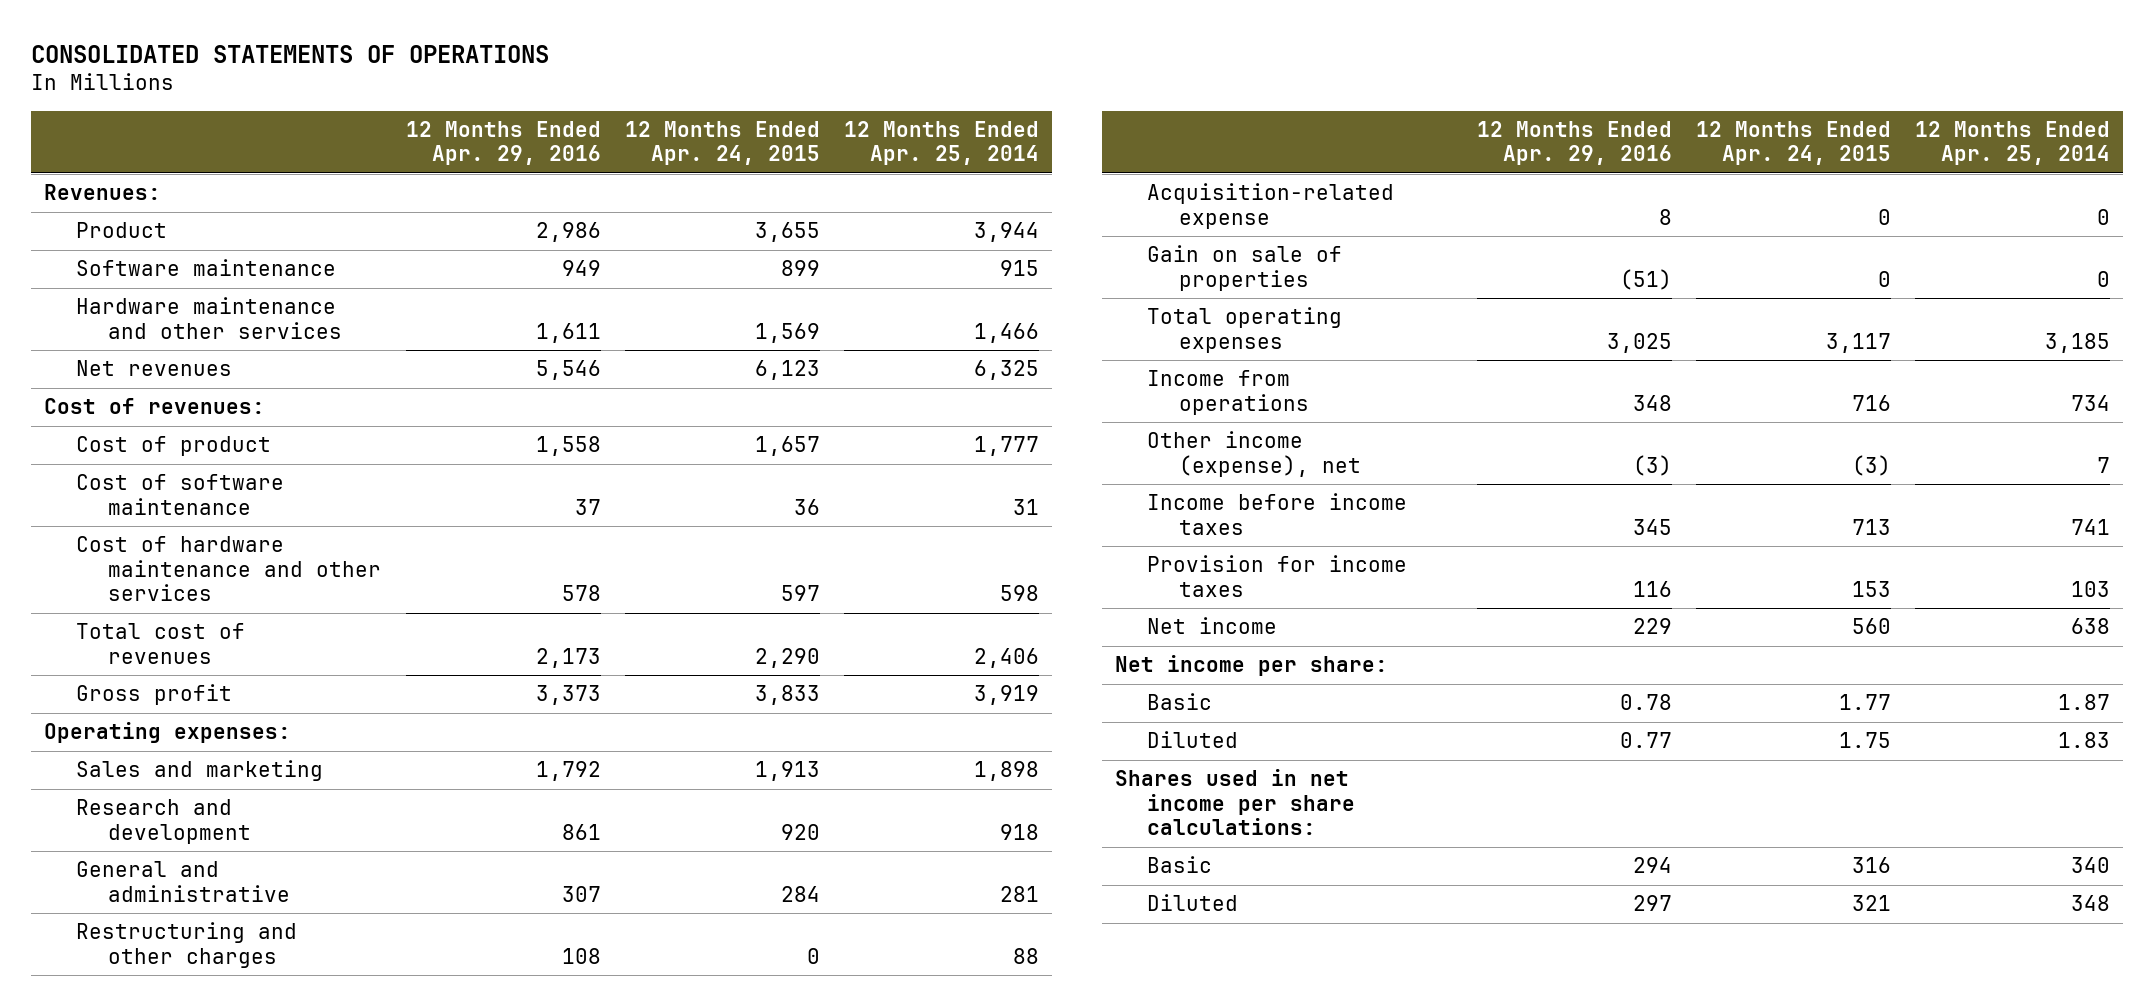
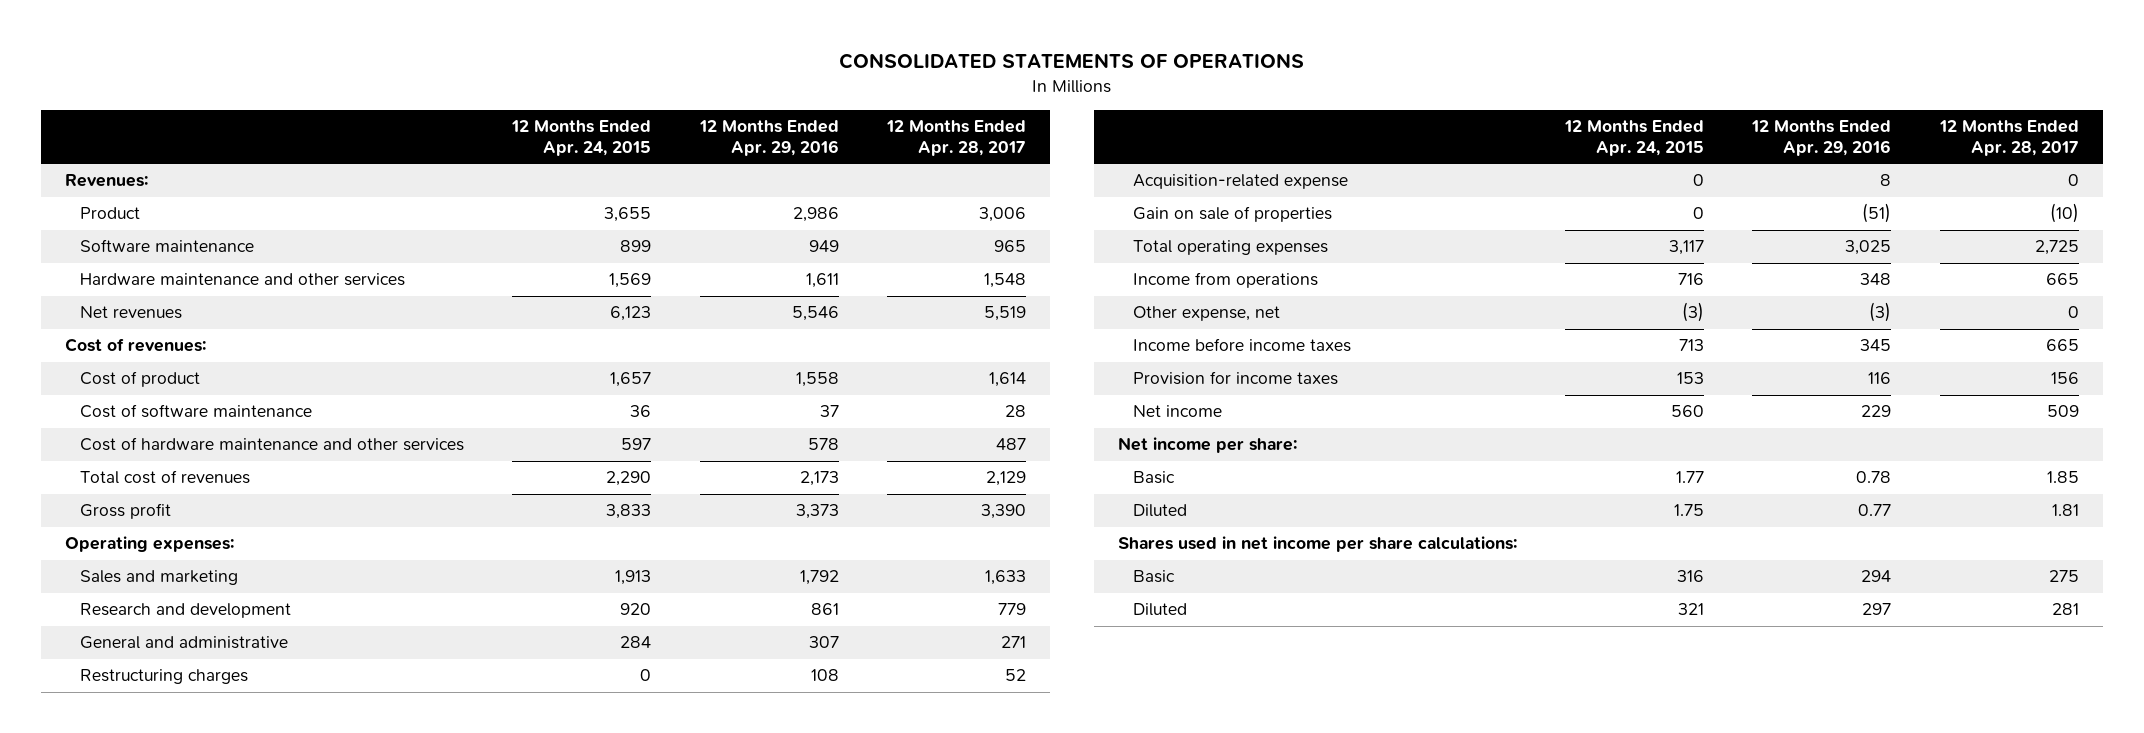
- | 12 Months Ended Apr. 29, 2016 | 12 Months Ended Apr. 24, 2015 | 12 Months Ended Apr. 25, 2014
+ | 12 Months Ended Apr. 24, 2015 | 12 Months Ended Apr. 29, 2016 | 12 Months Ended Apr. 28, 2017
- Restructuring and other charges | 108 | 0 | 88
+ Restructuring charges | 0 | 108 | 52
- Other income (expense), net | (3) | (3) | 7
+ Other expense, net | (3) | (3) | 0

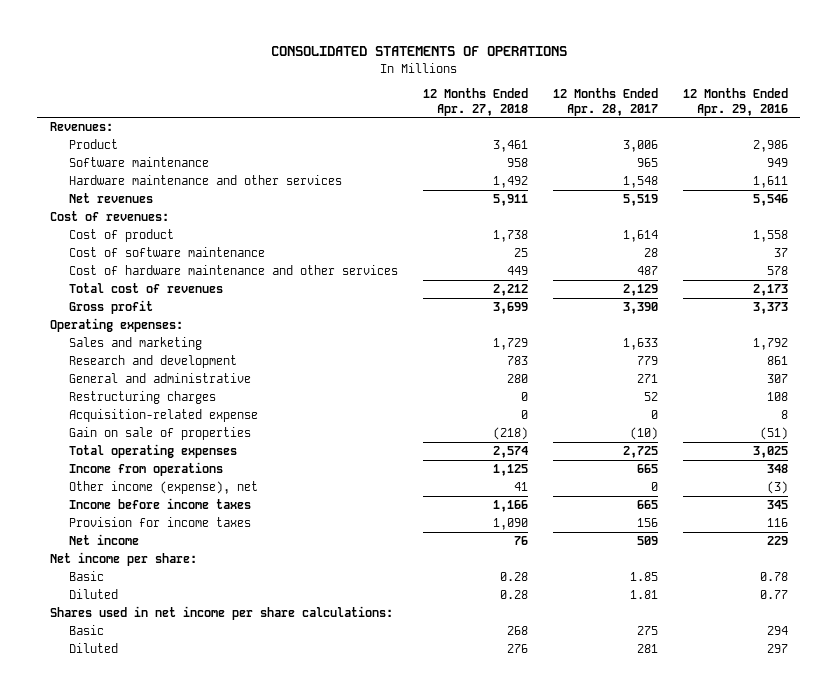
- | 12 Months Ended Apr. 24, 2015 | 12 Months Ended Apr. 29, 2016 | 12 Months Ended Apr. 28, 2017
+ | 12 Months Ended Apr. 27, 2018 | 12 Months Ended Apr. 28, 2017 | 12 Months Ended Apr. 29, 2016
- Other expense, net | (3) | (3) | 0
+ Other income (expense), net | 41 | 0 | (3)

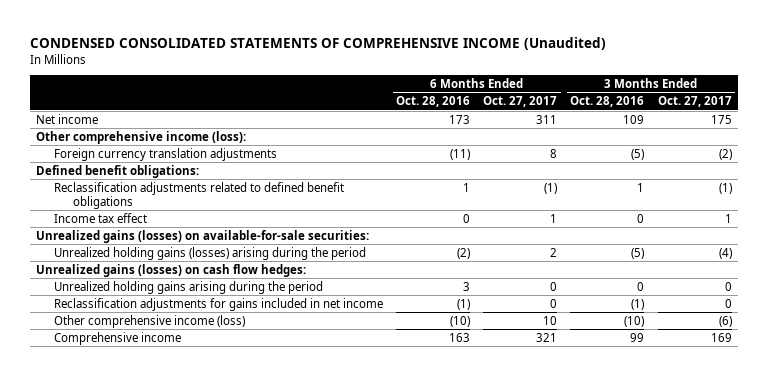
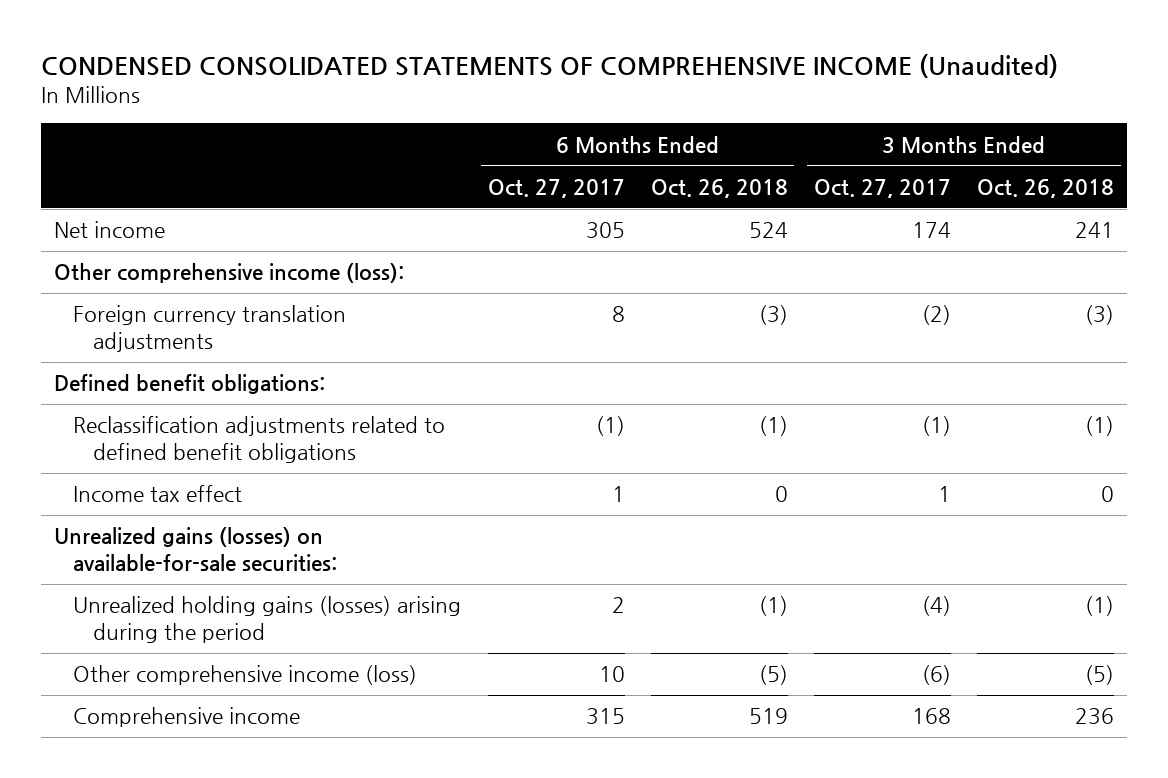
- | 6 Months Ended Oct. 28, 2016 | 6 Months Ended Oct. 27, 2017 | 3 Months Ended Oct. 28, 2016 | 3 Months Ended Oct. 27, 2017
+ | 6 Months Ended Oct. 27, 2017 | 6 Months Ended Oct. 26, 2018 | 3 Months Ended Oct. 27, 2017 | 3 Months Ended Oct. 26, 2018
- Net income | 173 | 311 | 109 | 175
+ Net income | 305 | 524 | 174 | 241
- Unrealized gains (losses) on cash flow hedges:
- Unrealized holding gains arising during the period | 3 | 0 | 0 | 0
- Reclassification adjustments for gains included in net income | (1) | 0 | (1) | 0
- Comprehensive income | 163 | 321 | 99 | 169
+ Comprehensive income | 315 | 519 | 168 | 236

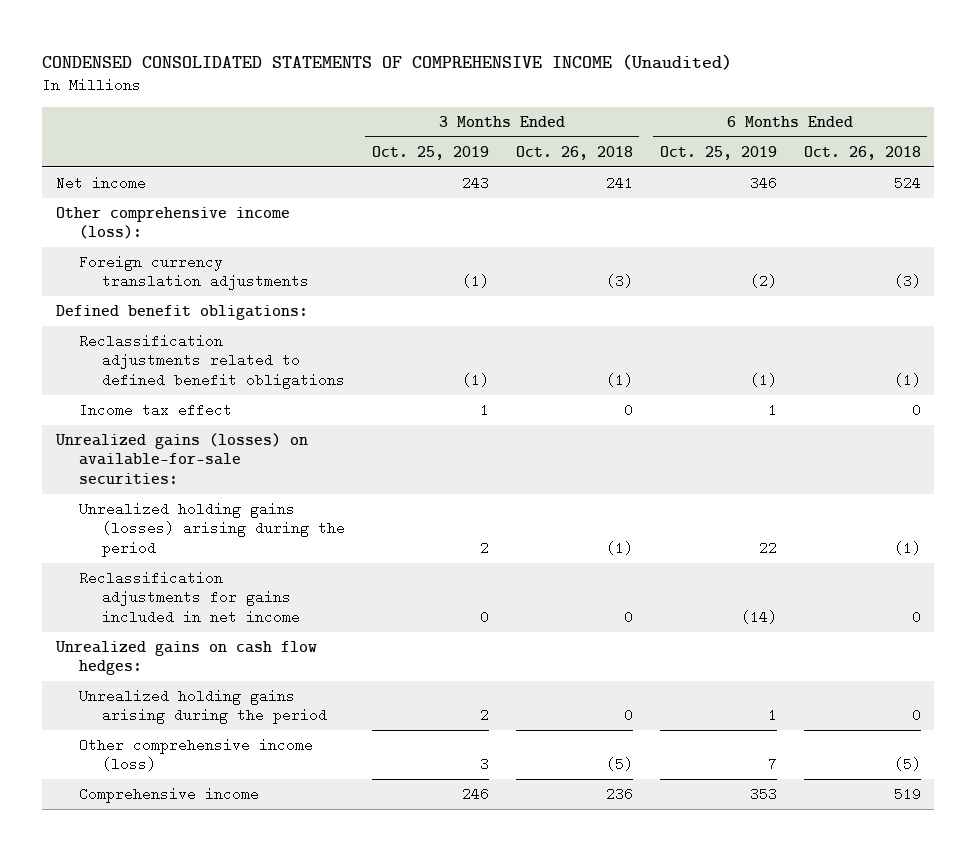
- | 6 Months Ended Oct. 27, 2017 | 6 Months Ended Oct. 26, 2018 | 3 Months Ended Oct. 27, 2017 | 3 Months Ended Oct. 26, 2018
+ | 3 Months Ended Oct. 25, 2019 | 3 Months Ended Oct. 26, 2018 | 6 Months Ended Oct. 25, 2019 | 6 Months Ended Oct. 26, 2018
+ Reclassification adjustments for gains included in net income | 0 | 0 | (14) | 0
+ Unrealized gains on cash flow hedges:
+ Unrealized holding gains arising during the period | 2 | 0 | 1 | 0

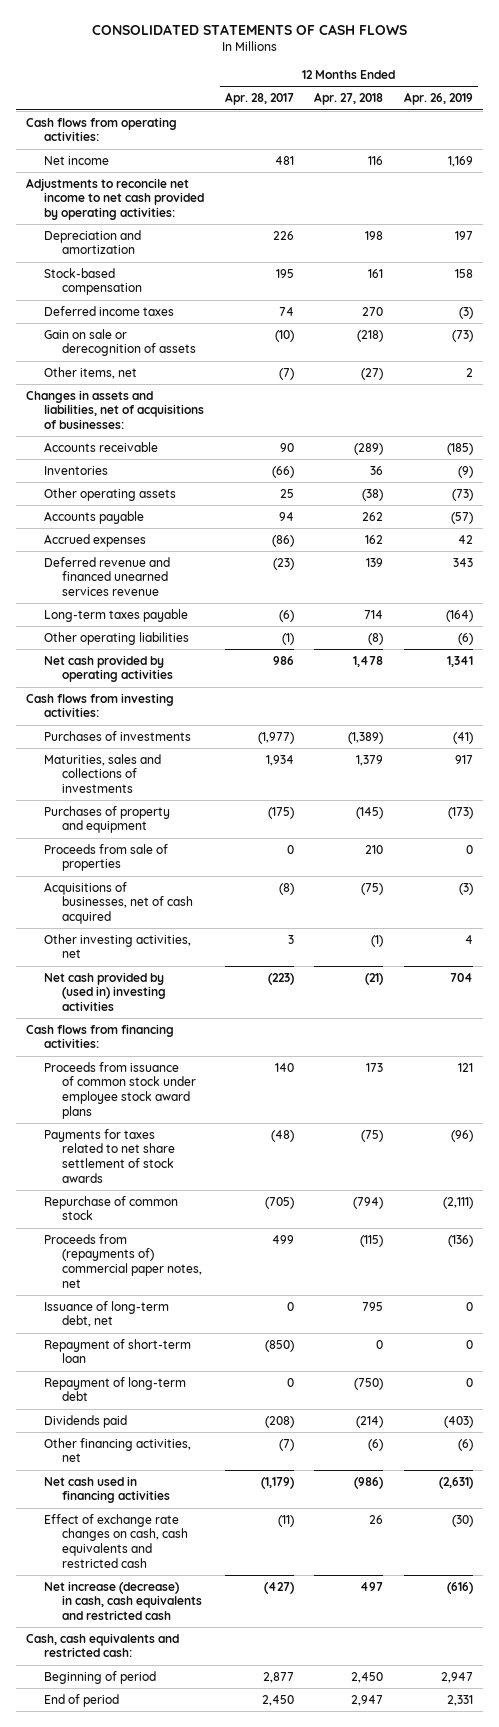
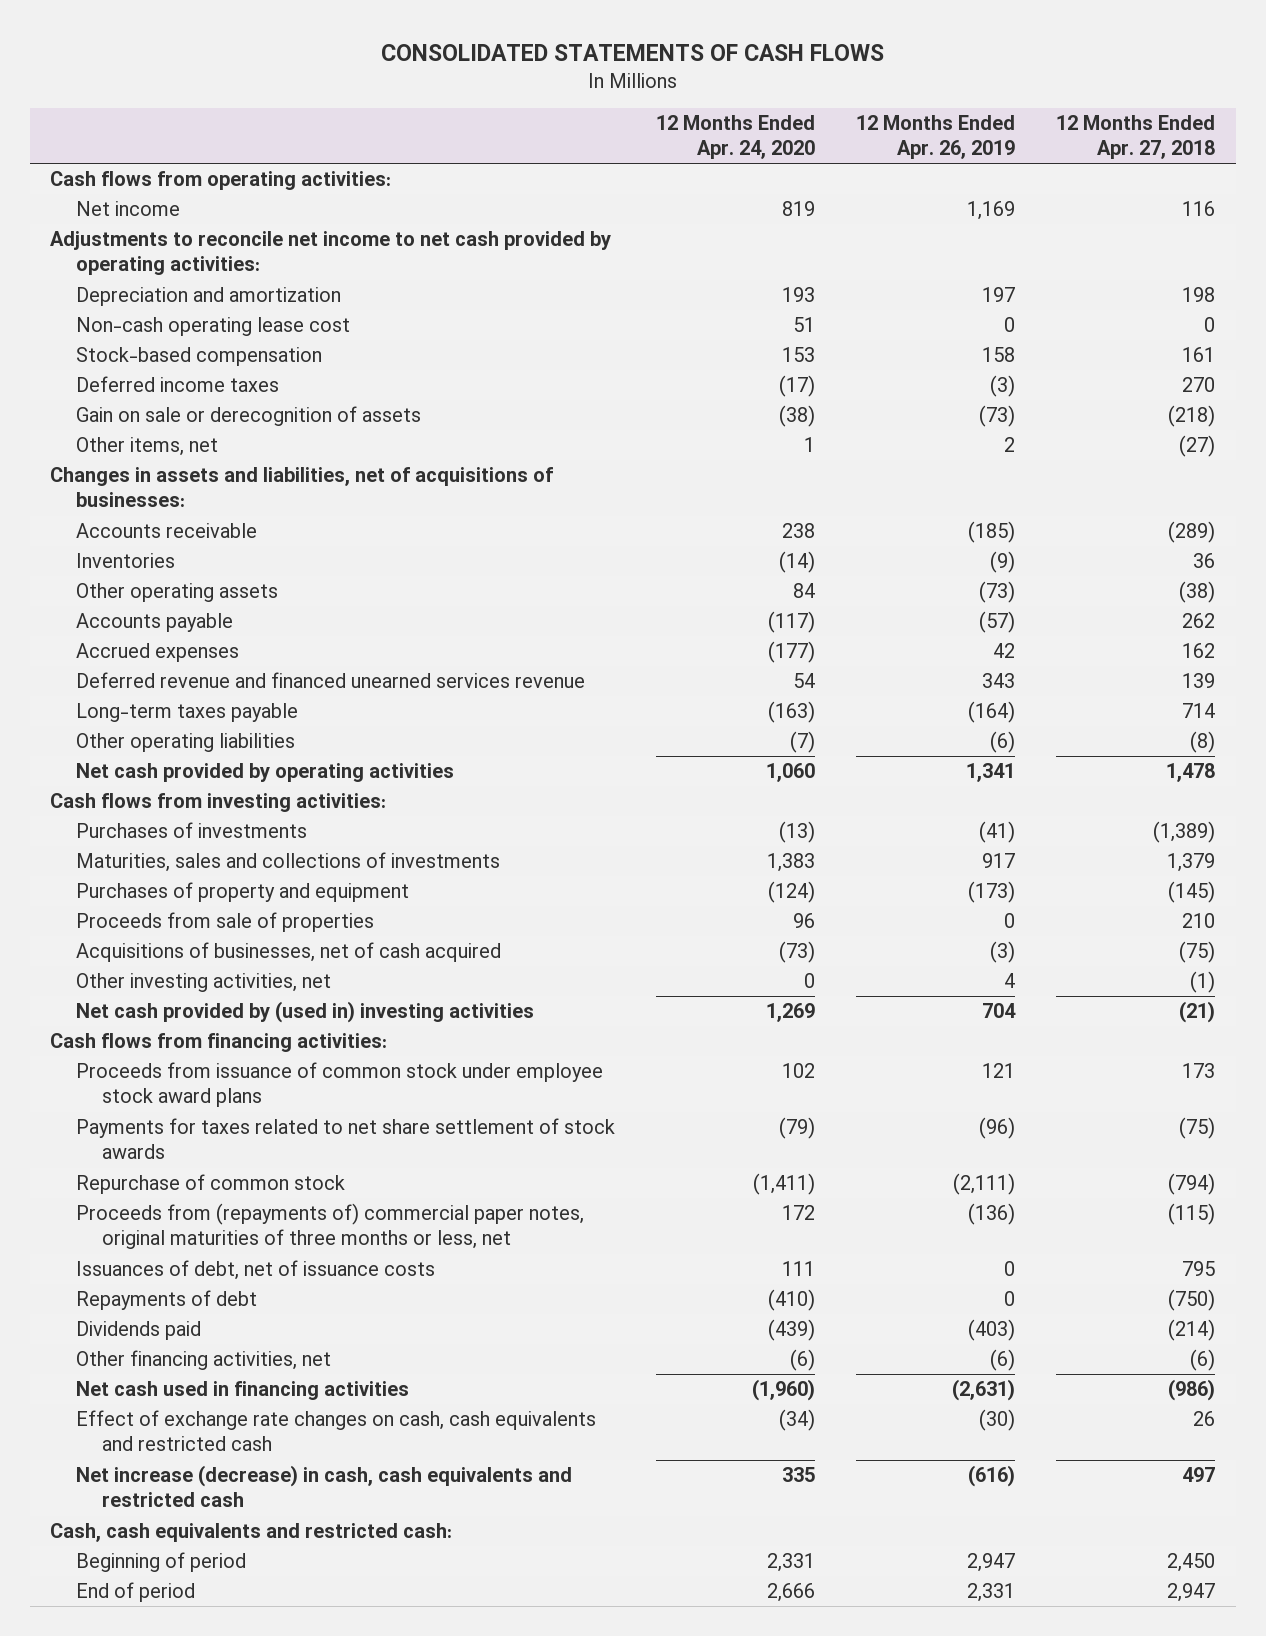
- | 12 Months Ended Apr. 28, 2017 | 12 Months Ended Apr. 27, 2018 | 12 Months Ended Apr. 26, 2019
+ | 12 Months Ended Apr. 24, 2020 | 12 Months Ended Apr. 26, 2019 | 12 Months Ended Apr. 27, 2018
+ Non-cash operating lease cost | 51 | 0 | 0
- Proceeds from (repayments of) commercial paper notes, net | 499 | (115) | (136)
- Issuance of long-term debt, net | 0 | 795 | 0
- Repayment of short-term loan | (850) | 0 | 0
- Repayment of long-term debt | 0 | (750) | 0
+ Proceeds from (repayments of) commercial paper notes, original maturities of three months or less, net | 172 | (136) | (115)
+ Issuances of debt, net of issuance costs | 111 | 0 | 795
+ Repayments of debt | (410) | 0 | (750)

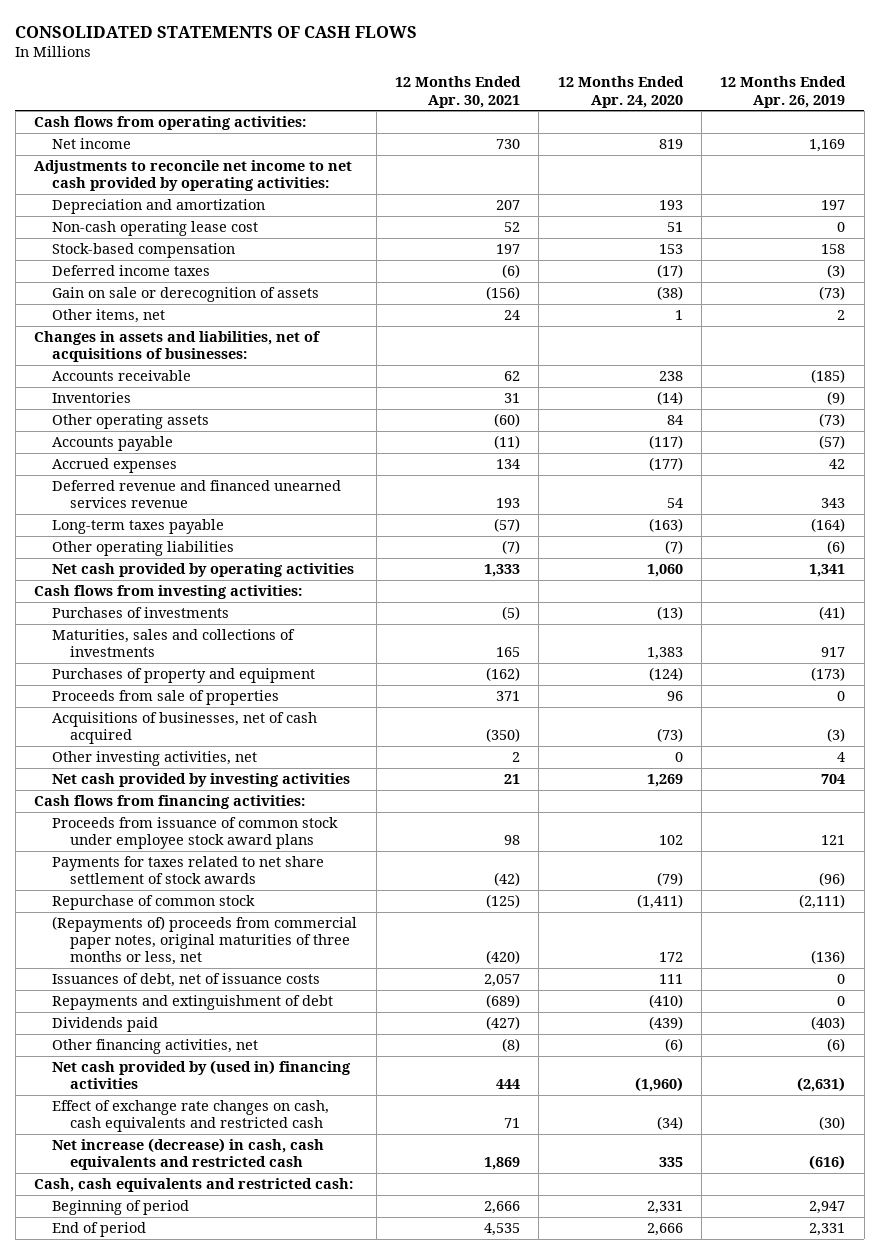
- | 12 Months Ended Apr. 24, 2020 | 12 Months Ended Apr. 26, 2019 | 12 Months Ended Apr. 27, 2018
+ | 12 Months Ended Apr. 30, 2021 | 12 Months Ended Apr. 24, 2020 | 12 Months Ended Apr. 26, 2019
- Net cash provided by (used in) investing activities | 1,269 | 704 | (21)
+ Net cash provided by investing activities | 21 | 1,269 | 704
- Proceeds from (repayments of) commercial paper notes, original maturities of three months or less, net | 172 | (136) | (115)
+ (Repayments of) proceeds from commercial paper notes, original maturities of three months or less, net | (420) | 172 | (136)
- Repayments of debt | (410) | 0 | (750)
+ Repayments and extinguishment of debt | (689) | (410) | 0
- Net cash used in financing activities | (1,960) | (2,631) | (986)
+ Net cash provided by (used in) financing activities | 444 | (1,960) | (2,631)

